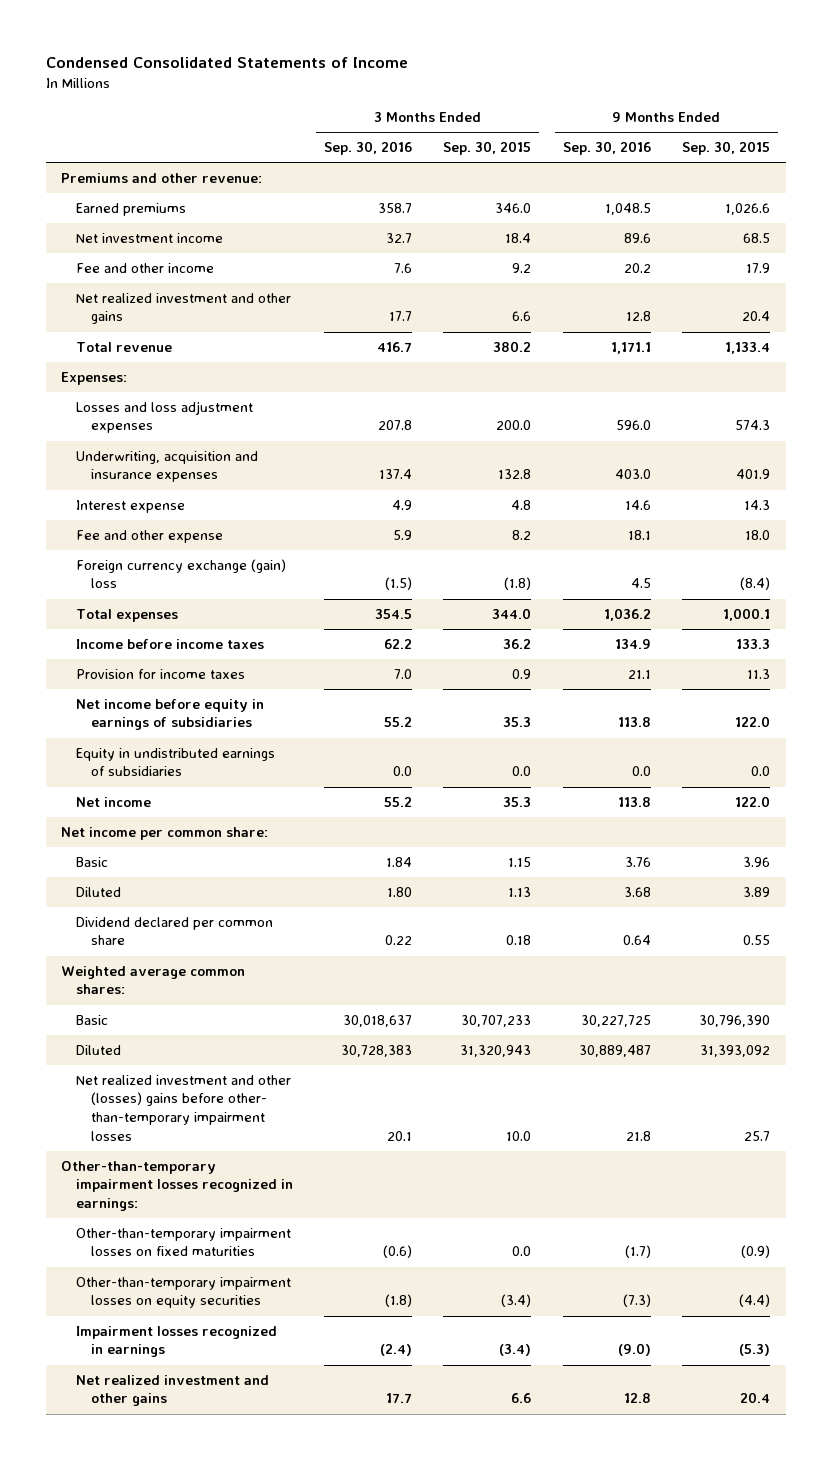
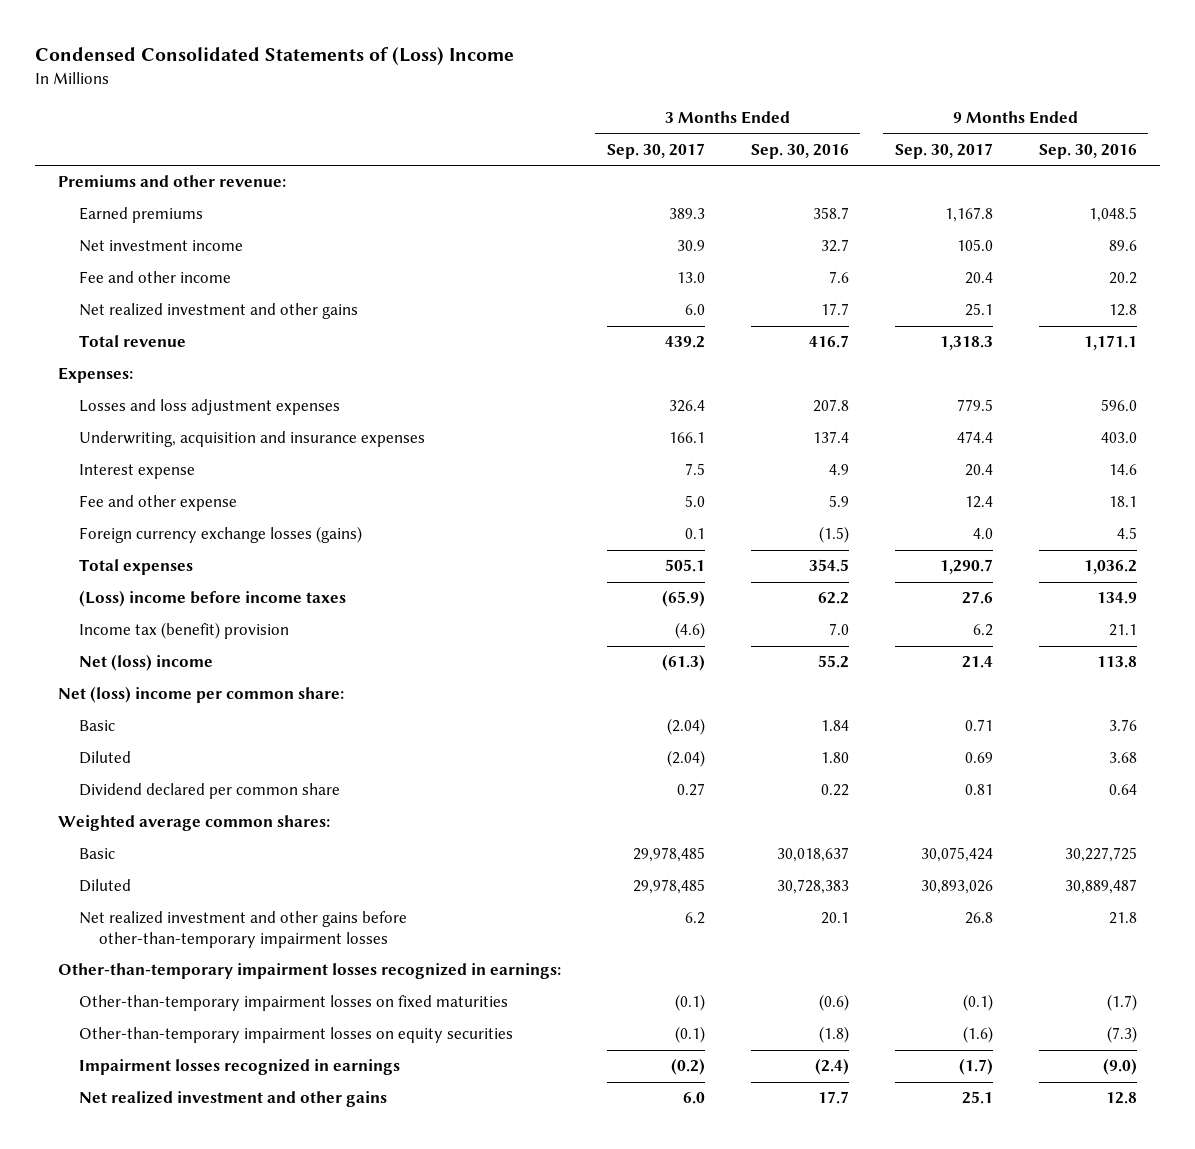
- Condensed Consolidated Statements of Income
+ Condensed Consolidated Statements of (Loss) Income
- | 3 Months Ended Sep. 30, 2016 | 3 Months Ended Sep. 30, 2015 | 9 Months Ended Sep. 30, 2016 | 9 Months Ended Sep. 30, 2015
+ | 3 Months Ended Sep. 30, 2017 | 3 Months Ended Sep. 30, 2016 | 9 Months Ended Sep. 30, 2017 | 9 Months Ended Sep. 30, 2016
- Foreign currency exchange (gain) loss | (1.5) | (1.8) | 4.5 | (8.4)
+ Foreign currency exchange losses (gains) | 0.1 | (1.5) | 4.0 | 4.5
- Income before income taxes | 62.2 | 36.2 | 134.9 | 133.3
- Provision for income taxes | 7.0 | 0.9 | 21.1 | 11.3
- Net income before equity in earnings of subsidiaries | 55.2 | 35.3 | 113.8 | 122.0
- Equity in undistributed earnings of subsidiaries | 0.0 | 0.0 | 0.0 | 0.0
- Net income | 55.2 | 35.3 | 113.8 | 122.0
- Net income per common share:
+ (Loss) income before income taxes | (65.9) | 62.2 | 27.6 | 134.9
+ Income tax (benefit) provision | (4.6) | 7.0 | 6.2 | 21.1
+ Net (loss) income | (61.3) | 55.2 | 21.4 | 113.8
+ Net (loss) income per common share:
- Net realized investment and other (losses) gains before other- than-temporary impairment losses | 20.1 | 10.0 | 21.8 | 25.7
+ Net realized investment and other gains before other-than-temporary impairment losses | 6.2 | 20.1 | 26.8 | 21.8

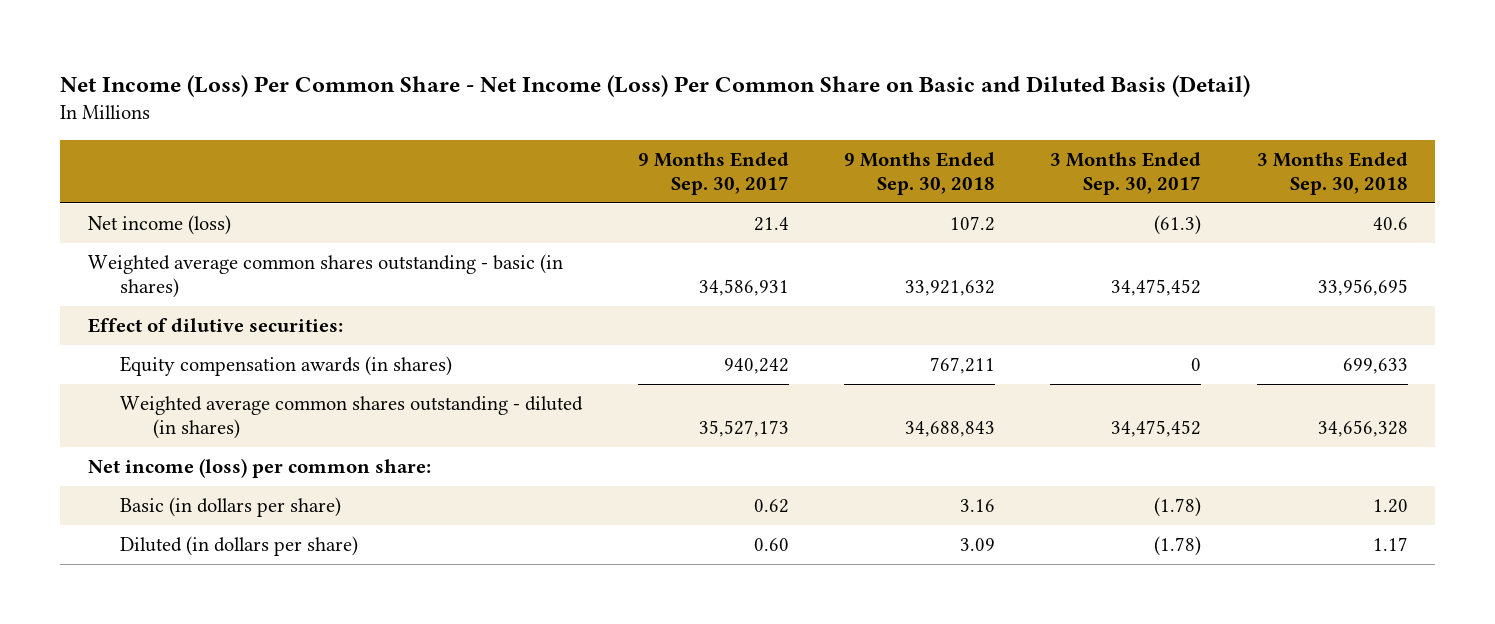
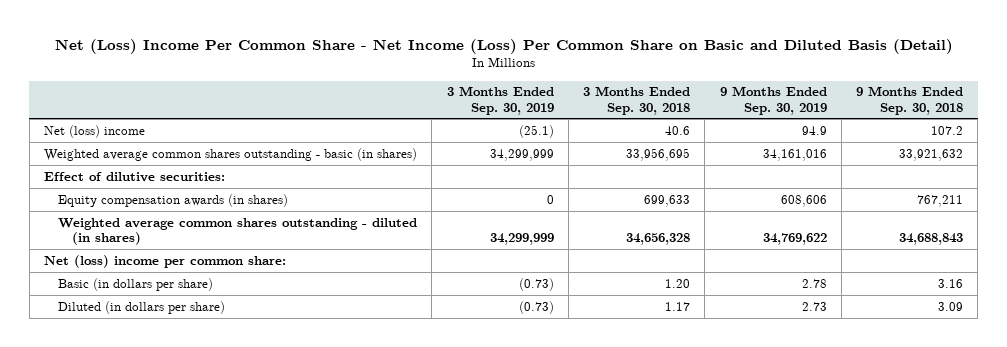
- Net Income (Loss) Per Common Share - Net Income (Loss) Per Common Share on Basic and Diluted Basis (Detail)
+ Net (Loss) Income Per Common Share - Net Income (Loss) Per Common Share on Basic and Diluted Basis (Detail)
- | 9 Months Ended Sep. 30, 2017 | 9 Months Ended Sep. 30, 2018 | 3 Months Ended Sep. 30, 2017 | 3 Months Ended Sep. 30, 2018
+ | 3 Months Ended Sep. 30, 2019 | 3 Months Ended Sep. 30, 2018 | 9 Months Ended Sep. 30, 2019 | 9 Months Ended Sep. 30, 2018
- Net income (loss) | 21.4 | 107.2 | (61.3) | 40.6
+ Net (loss) income | (25.1) | 40.6 | 94.9 | 107.2
- Net income (loss) per common share:
+ Net (loss) income per common share:

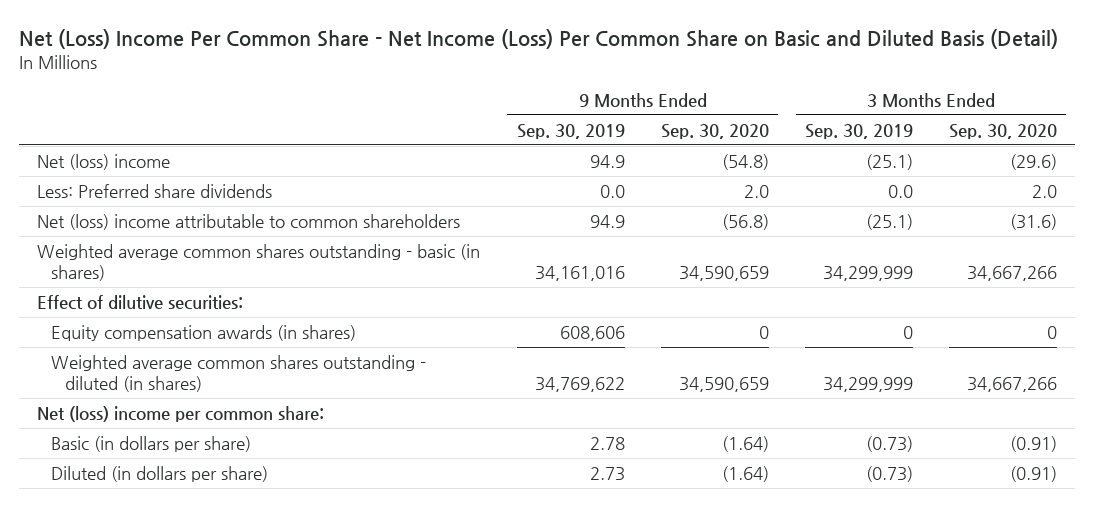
- | 3 Months Ended Sep. 30, 2019 | 3 Months Ended Sep. 30, 2018 | 9 Months Ended Sep. 30, 2019 | 9 Months Ended Sep. 30, 2018
+ | 9 Months Ended Sep. 30, 2019 | 9 Months Ended Sep. 30, 2020 | 3 Months Ended Sep. 30, 2019 | 3 Months Ended Sep. 30, 2020
+ Less: Preferred share dividends | 0.0 | 2.0 | 0.0 | 2.0
+ Net (loss) income attributable to common shareholders | 94.9 | (56.8) | (25.1) | (31.6)

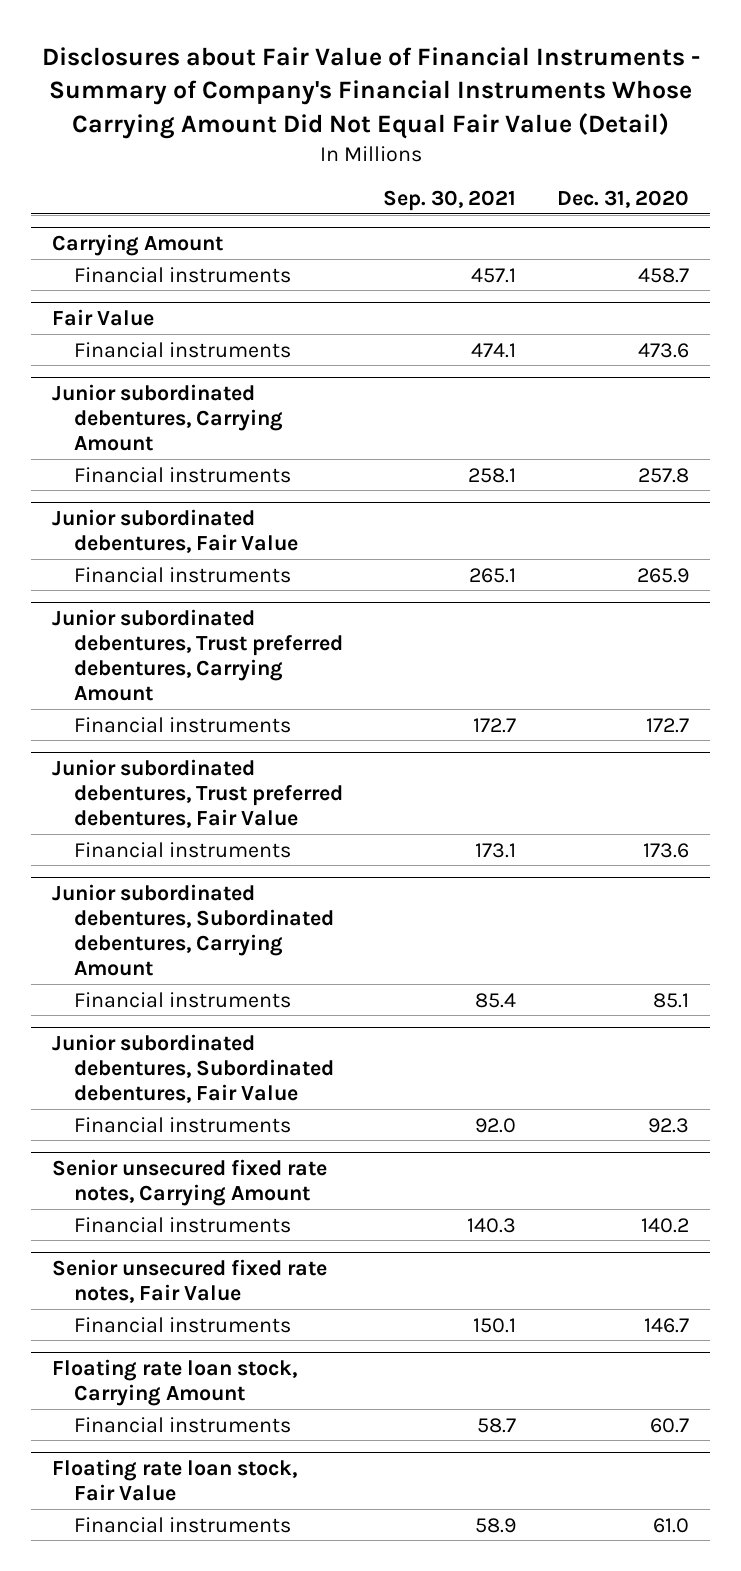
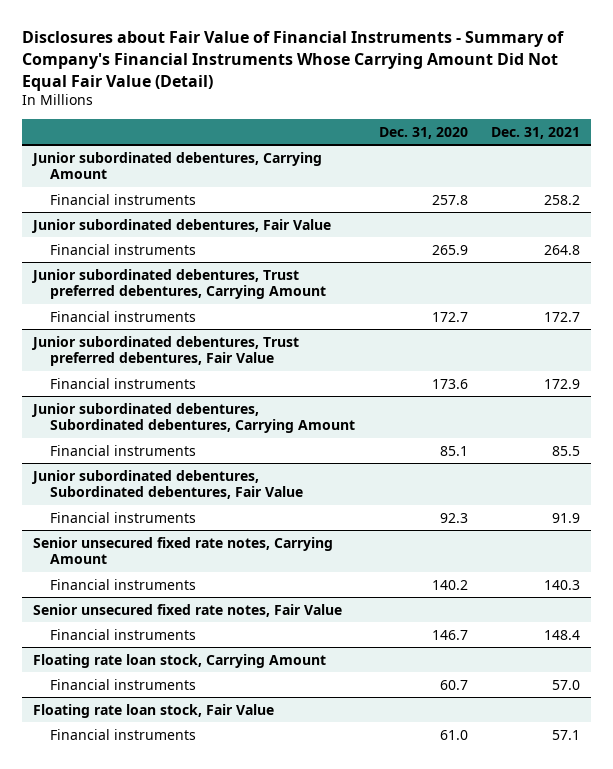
- | Sep. 30, 2021 | Dec. 31, 2020
+ | Dec. 31, 2020 | Dec. 31, 2021
- Carrying Amount
- Financial instruments | 457.1 | 458.7
- Fair Value
- Financial instruments | 474.1 | 473.6

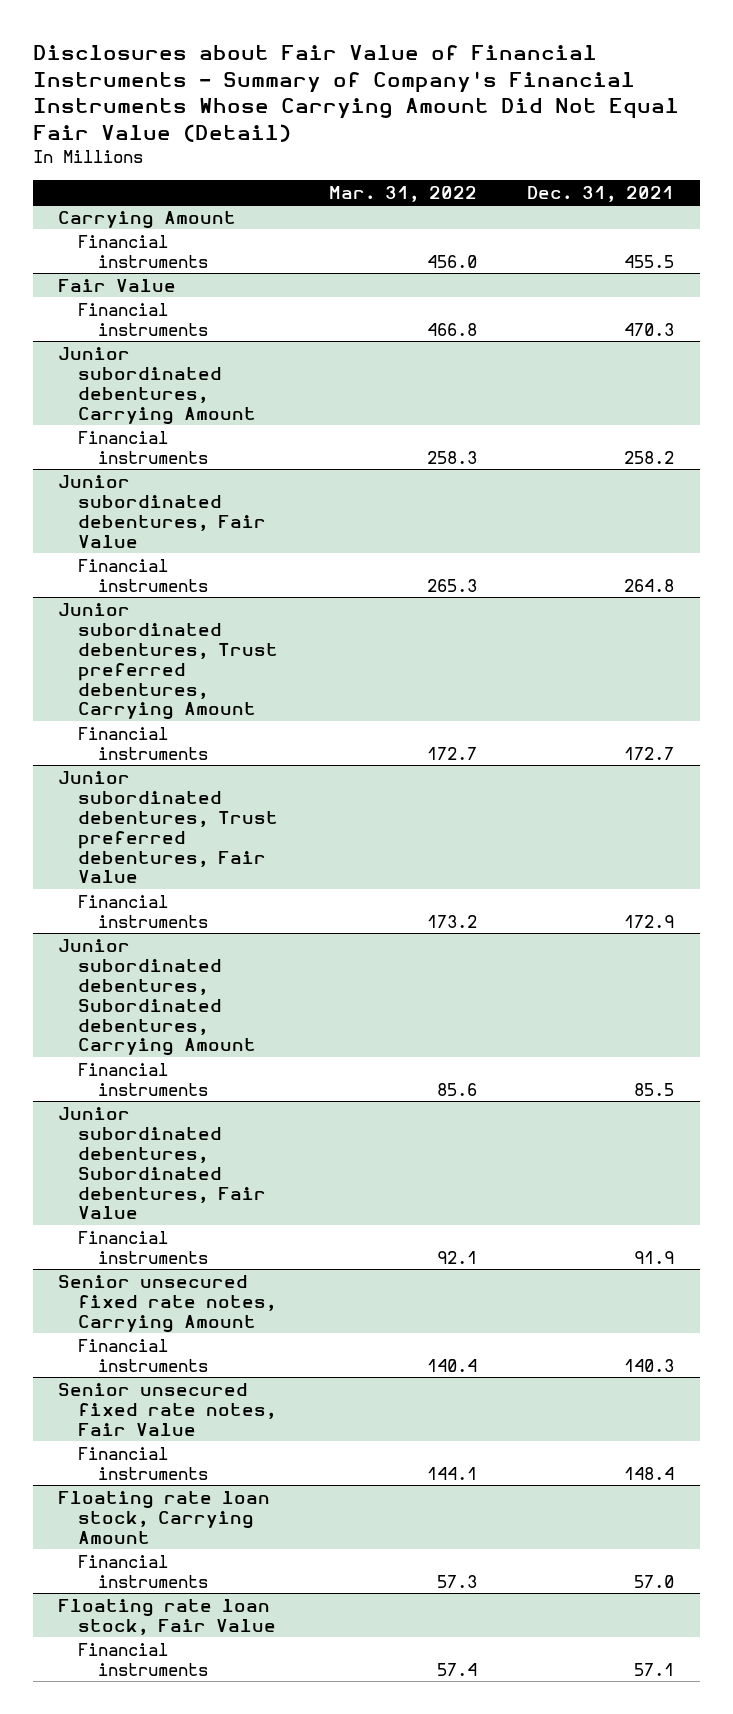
- | Dec. 31, 2020 | Dec. 31, 2021
+ | Mar. 31, 2022 | Dec. 31, 2021
+ Carrying Amount
+ Financial instruments | 456.0 | 455.5
+ Fair Value
+ Financial instruments | 466.8 | 470.3

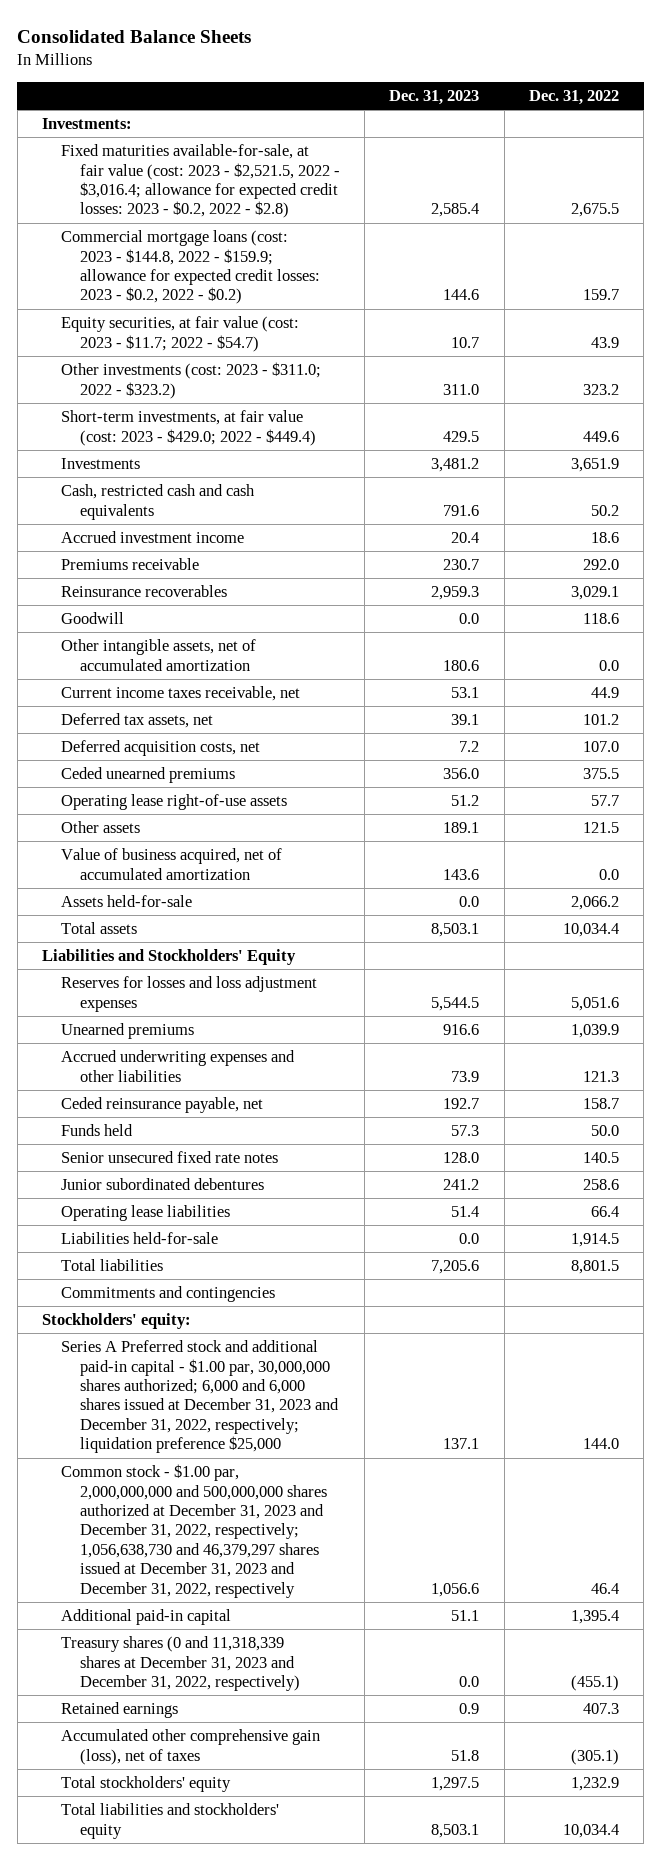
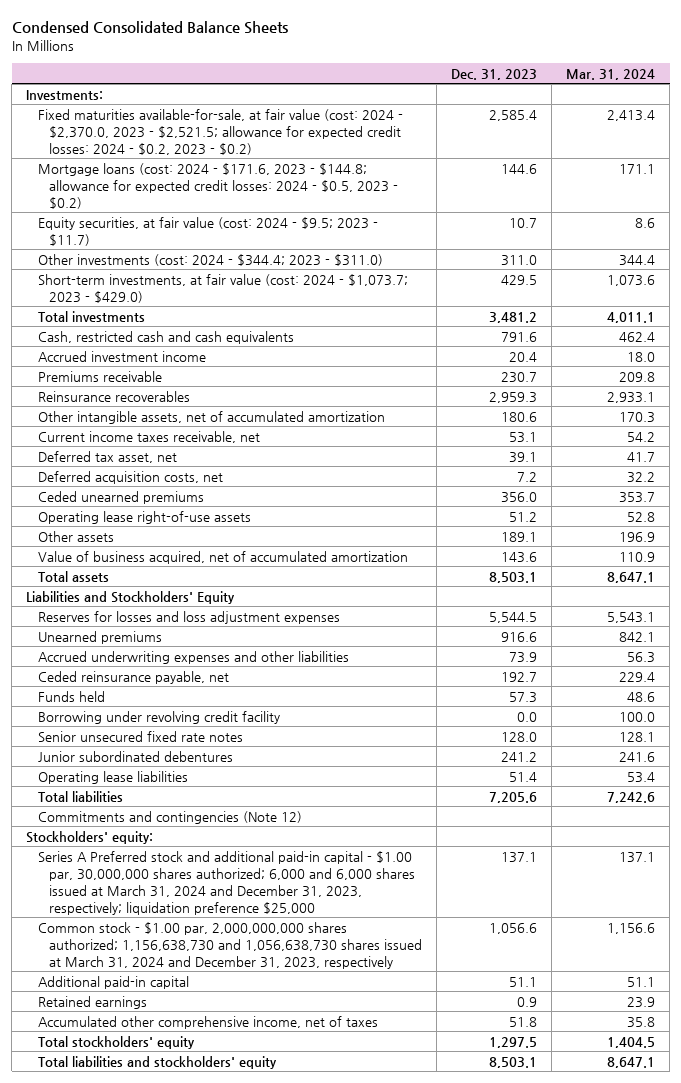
- Consolidated Balance Sheets
+ Condensed Consolidated Balance Sheets
- | Dec. 31, 2023 | Dec. 31, 2022
+ | Dec. 31, 2023 | Mar. 31, 2024
- Fixed maturities available-for-sale, at fair value (cost: 2023 - $2,521.5, 2022 - $3,016.4; allowance for expected credit losses: 2023 - $0.2, 2022 - $2.8) | 2,585.4 | 2,675.5
- Commercial mortgage loans (cost: 2023 - $144.8, 2022 - $159.9; allowance for expected credit losses: 2023 - $0.2, 2022 - $0.2) | 144.6 | 159.7
- Equity securities, at fair value (cost: 2023 - $11.7; 2022 - $54.7) | 10.7 | 43.9
- Other investments (cost: 2023 - $311.0; 2022 - $323.2) | 311.0 | 323.2
- Short-term investments, at fair value (cost: 2023 - $429.0; 2022 - $449.4) | 429.5 | 449.6
- Investments | 3,481.2 | 3,651.9
+ Fixed maturities available-for-sale, at fair value (cost: 2024 - $2,370.0, 2023 - $2,521.5; allowance for expected credit losses: 2024 - $0.2, 2023 - $0.2) | 2,585.4 | 2,413.4
+ Mortgage loans (cost: 2024 - $171.6, 2023 - $144.8; allowance for expected credit losses: 2024 - $0.5, 2023 - $0.2) | 144.6 | 171.1
+ Equity securities, at fair value (cost: 2024 - $9.5; 2023 - $11.7) | 10.7 | 8.6
+ Other investments (cost: 2024 - $344.4; 2023 - $311.0) | 311.0 | 344.4
+ Short-term investments, at fair value (cost: 2024 - $1,073.7; 2023 - $429.0) | 429.5 | 1,073.6
+ Total investments | 3,481.2 | 4,011.1
- Goodwill | 0.0 | 118.6
- Deferred tax assets, net | 39.1 | 101.2
+ Deferred tax asset, net | 39.1 | 41.7
- Assets held-for-sale | 0.0 | 2,066.2
+ Borrowing under revolving credit facility | 0.0 | 100.0
- Liabilities held-for-sale | 0.0 | 1,914.5
- Commitments and contingencies
+ Commitments and contingencies (Note 12)
- Series A Preferred stock and additional paid-in capital - $1.00 par, 30,000,000 shares authorized; 6,000 and 6,000 shares issued at December 31, 2023 and December 31, 2022, respectively; liquidation preference $25,000 | 137.1 | 144.0
- Common stock - $1.00 par, 2,000,000,000 and 500,000,000 shares authorized at December 31, 2023 and December 31, 2022, respectively; 1,056,638,730 and 46,379,297 shares issued at December 31, 2023 and December 31, 2022, respectively | 1,056.6 | 46.4
+ Series A Preferred stock and additional paid-in capital - $1.00 par, 30,000,000 shares authorized; 6,000 and 6,000 shares issued at March 31, 2024 and December 31, 2023, respectively; liquidation preference $25,000 | 137.1 | 137.1
+ Common stock - $1.00 par, 2,000,000,000 shares authorized; 1,156,638,730 and 1,056,638,730 shares issued at March 31, 2024 and December 31, 2023, respectively | 1,056.6 | 1,156.6
- Treasury shares (0 and 11,318,339 shares at December 31, 2023 and December 31, 2022, respectively) | 0.0 | (455.1)
- Accumulated other comprehensive gain (loss), net of taxes | 51.8 | (305.1)
+ Accumulated other comprehensive income, net of taxes | 51.8 | 35.8

